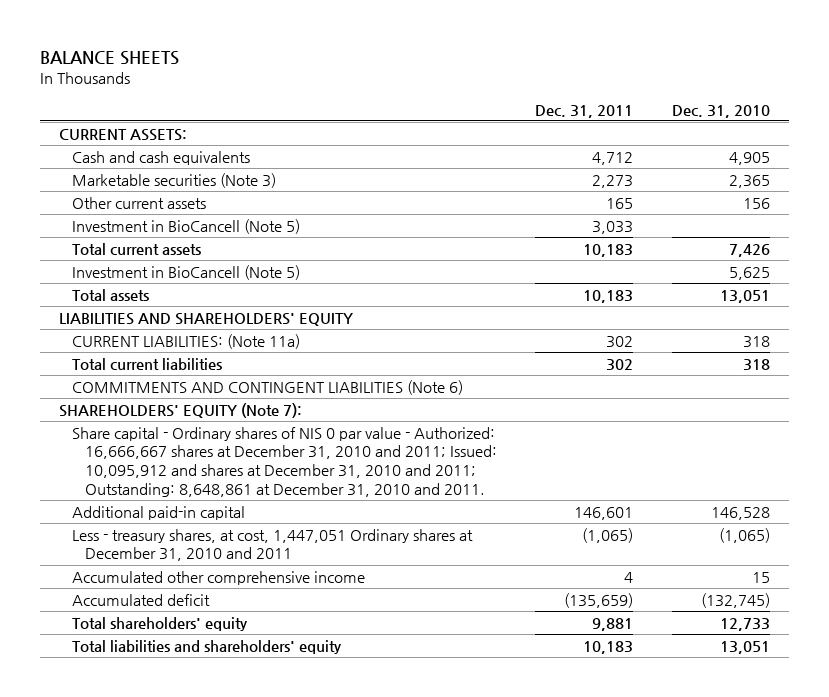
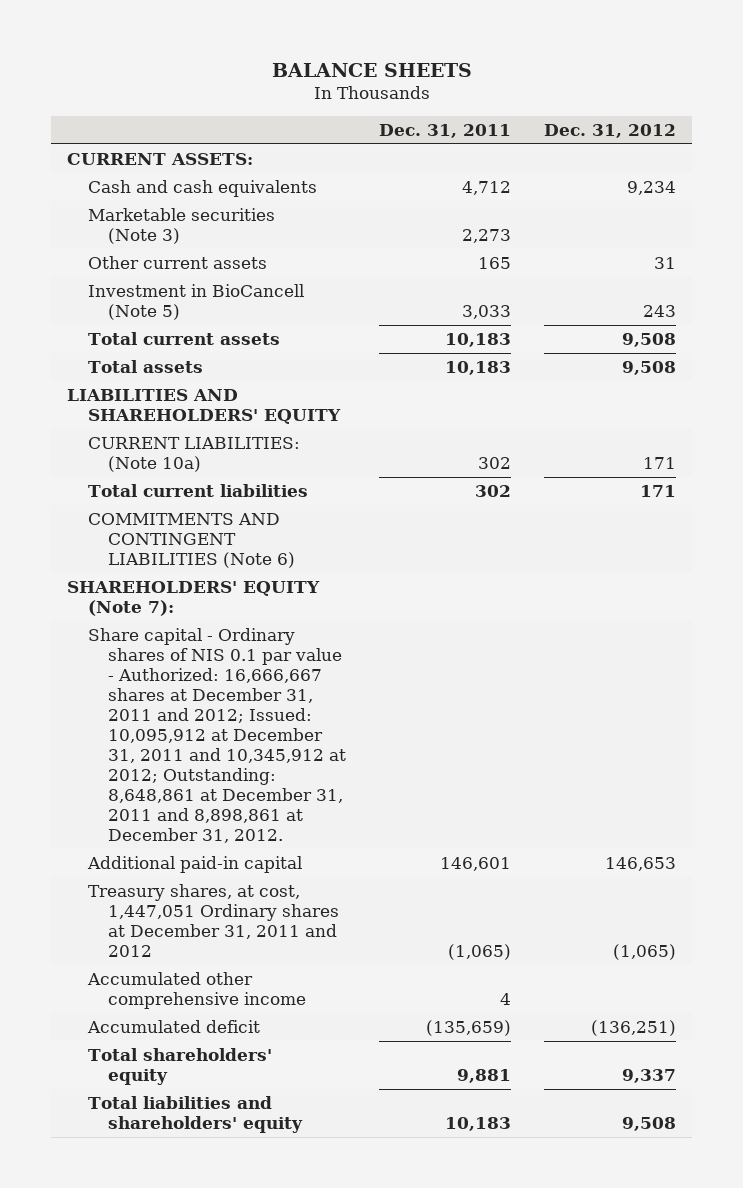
- | Dec. 31, 2011 | Dec. 31, 2010
+ | Dec. 31, 2011 | Dec. 31, 2012
- Investment in BioCancell (Note 5) | | 5,625
- CURRENT LIABILITIES: (Note 11a) | 302 | 318
+ CURRENT LIABILITIES: (Note 10a) | 302 | 171
- Share capital - Ordinary shares of NIS 0 par value - Authorized: 16,666,667 shares at December 31, 2010 and 2011; Issued: 10,095,912 and shares at December 31, 2010 and 2011; Outstanding: 8,648,861 at December 31, 2010 and 2011.
+ Share capital - Ordinary shares of NIS 0.1 par value - Authorized: 16,666,667 shares at December 31, 2011 and 2012; Issued: 10,095,912 at December 31, 2011 and 10,345,912 at 2012; Outstanding: 8,648,861 at December 31, 2011 and 8,898,861 at December 31, 2012.
- Less - treasury shares, at cost, 1,447,051 Ordinary shares at December 31, 2010 and 2011 | (1,065) | (1,065)
+ Treasury shares, at cost, 1,447,051 Ordinary shares at December 31, 2011 and 2012 | (1,065) | (1,065)

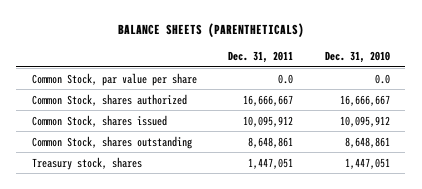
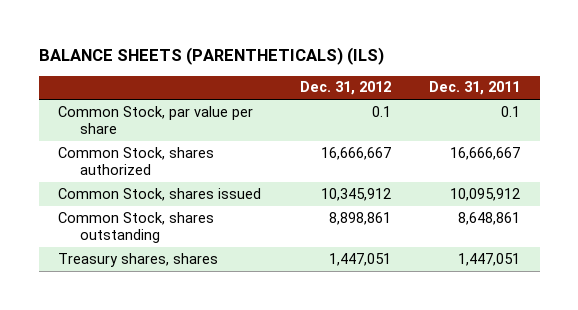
- BALANCE SHEETS (PARENTHETICALS)
+ BALANCE SHEETS (PARENTHETICALS) (ILS)
- | Dec. 31, 2011 | Dec. 31, 2010
+ | Dec. 31, 2012 | Dec. 31, 2011
- Common Stock, par value per share | 0.0 | 0.0
+ Common Stock, par value per share | 0.1 | 0.1
- Treasury stock, shares | 1,447,051 | 1,447,051
+ Treasury shares, shares | 1,447,051 | 1,447,051

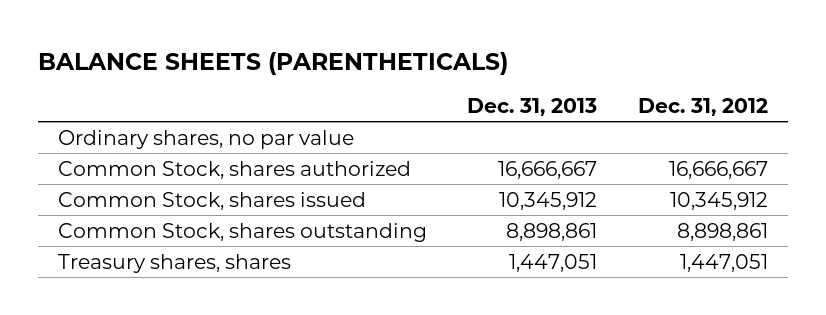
- BALANCE SHEETS (PARENTHETICALS) (ILS)
+ BALANCE SHEETS (PARENTHETICALS)
- | Dec. 31, 2012 | Dec. 31, 2011
+ | Dec. 31, 2013 | Dec. 31, 2012
- Common Stock, par value per share | 0.1 | 0.1
+ Ordinary shares, no par value

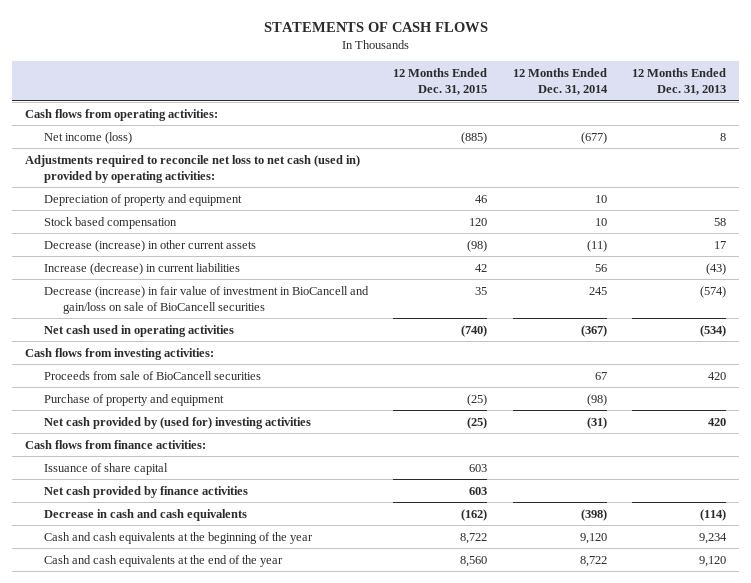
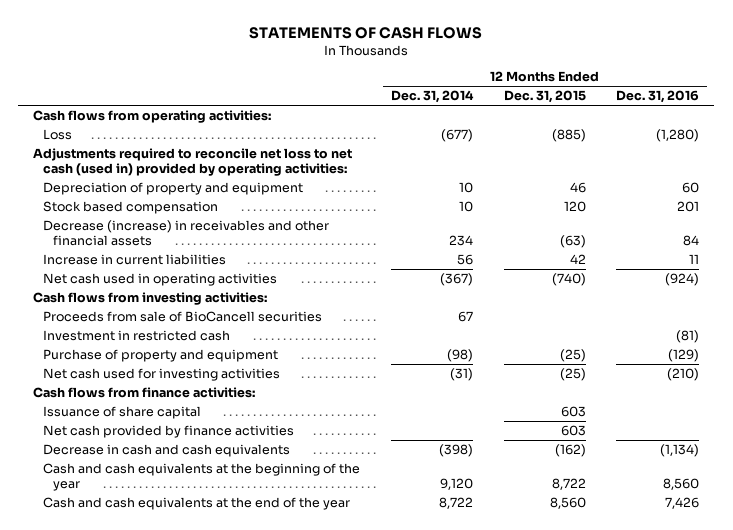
- | 12 Months Ended Dec. 31, 2015 | 12 Months Ended Dec. 31, 2014 | 12 Months Ended Dec. 31, 2013
+ | 12 Months Ended Dec. 31, 2014 | 12 Months Ended Dec. 31, 2015 | 12 Months Ended Dec. 31, 2016
- Net income (loss) | (885) | (677) | 8
+ Loss | (677) | (885) | (1,280)
- Decrease (increase) in other current assets | (98) | (11) | 17
- Increase (decrease) in current liabilities | 42 | 56 | (43)
- Decrease (increase) in fair value of investment in BioCancell and gain/loss on sale of BioCancell securities | 35 | 245 | (574)
+ Decrease (increase) in receivables and other financial assets | 234 | (63) | 84
+ Increase in current liabilities | 56 | 42 | 11
+ Investment in restricted cash | | | (81)
- Net cash provided by (used for) investing activities | (25) | (31) | 420
+ Net cash used for investing activities | (31) | (25) | (210)

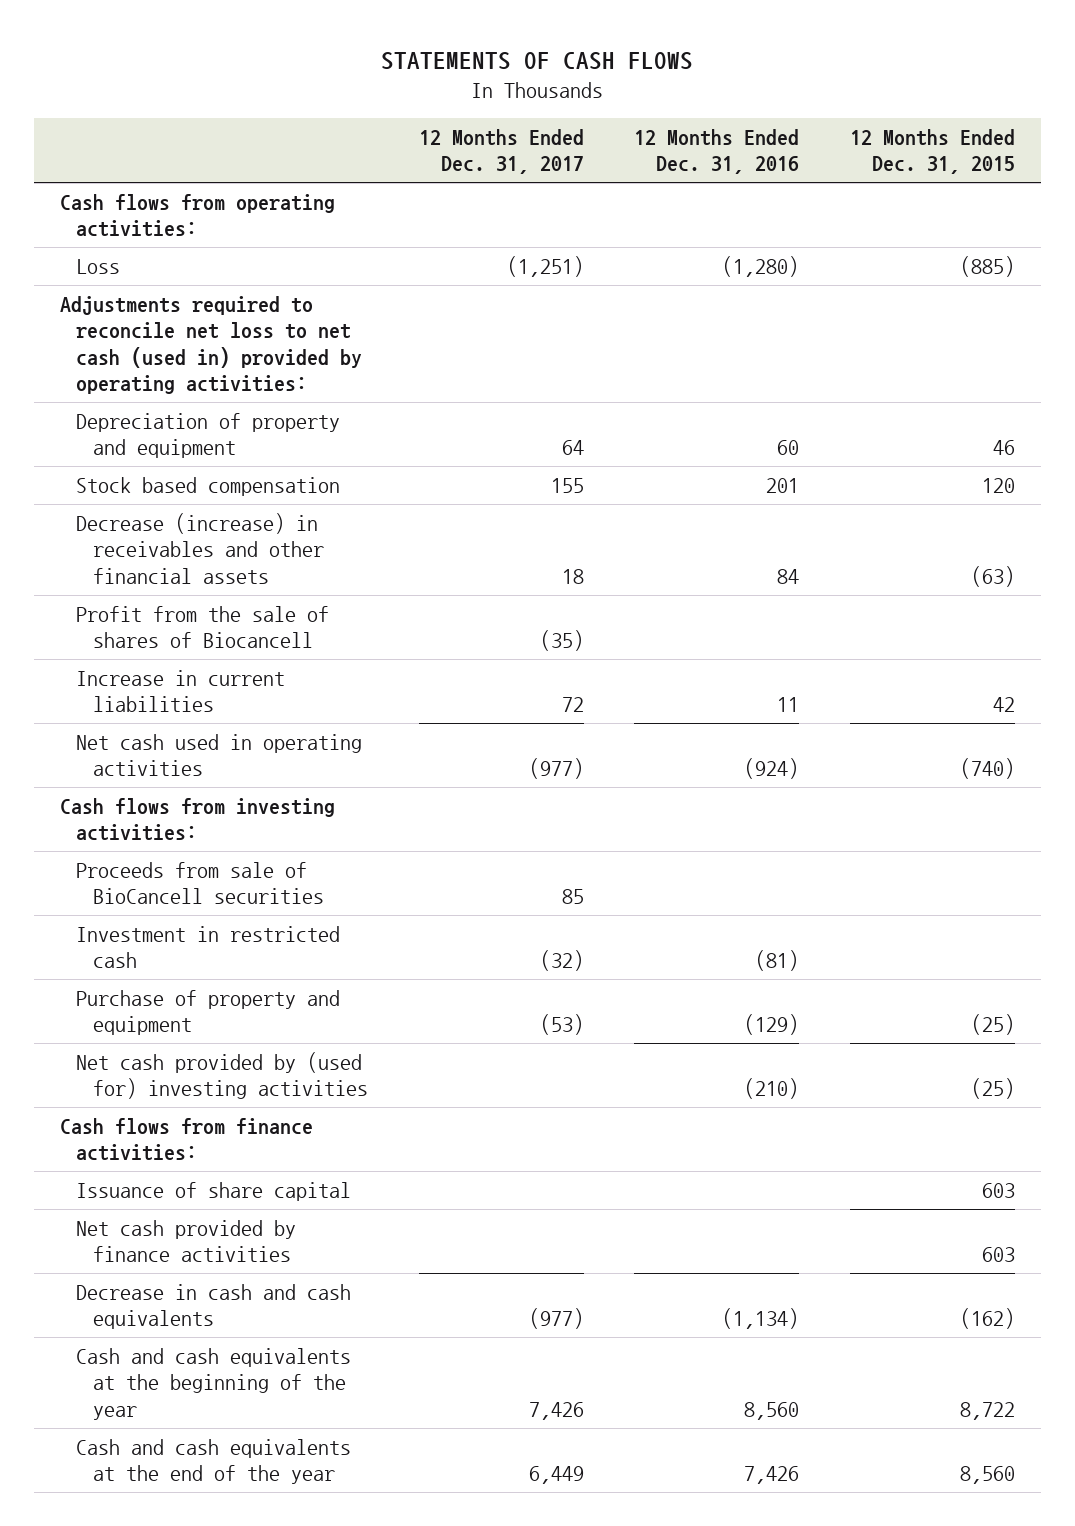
- | 12 Months Ended Dec. 31, 2014 | 12 Months Ended Dec. 31, 2015 | 12 Months Ended Dec. 31, 2016
+ | 12 Months Ended Dec. 31, 2017 | 12 Months Ended Dec. 31, 2016 | 12 Months Ended Dec. 31, 2015
+ Profit from the sale of shares of Biocancell | (35) | |
- Net cash used for investing activities | (31) | (25) | (210)
+ Net cash provided by (used for) investing activities | | (210) | (25)

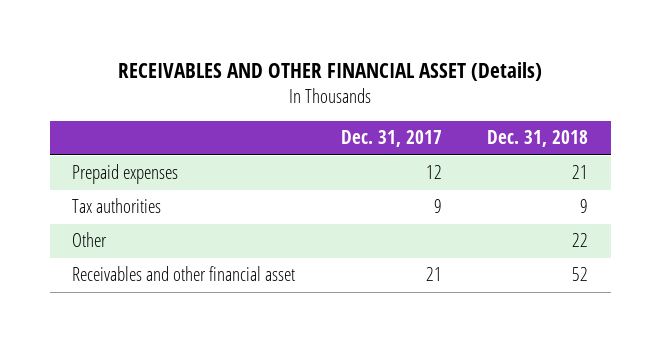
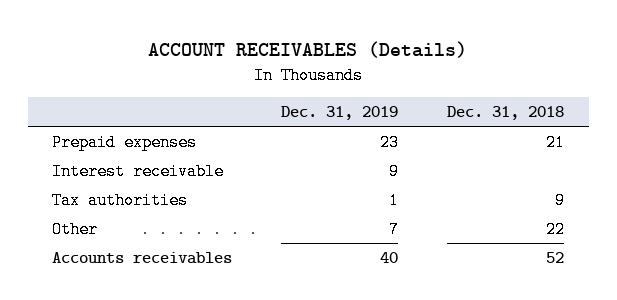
- RECEIVABLES AND OTHER FINANCIAL ASSET (Details)
+ ACCOUNT RECEIVABLES (Details)
- | Dec. 31, 2017 | Dec. 31, 2018
+ | Dec. 31, 2019 | Dec. 31, 2018
+ Interest receivable | 9 |
- Receivables and other financial asset | 21 | 52
+ Accounts receivables | 40 | 52

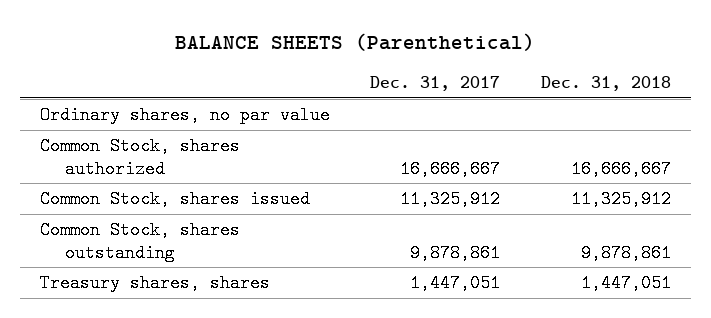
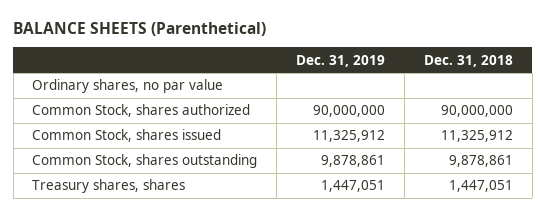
- | Dec. 31, 2017 | Dec. 31, 2018
+ | Dec. 31, 2019 | Dec. 31, 2018
- Common Stock, shares authorized | 16,666,667 | 16,666,667
+ Common Stock, shares authorized | 90,000,000 | 90,000,000

